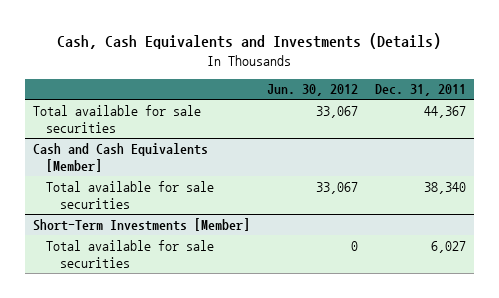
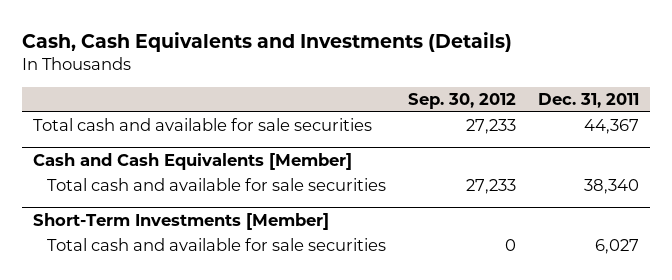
- | Jun. 30, 2012 | Dec. 31, 2011
+ | Sep. 30, 2012 | Dec. 31, 2011
- Total available for sale securities | 33,067 | 44,367
+ Total cash and available for sale securities | 27,233 | 44,367
@ Cash and Cash Equivalents [Member]
- Total available for sale securities | 33,067 | 38,340
+ Total cash and available for sale securities | 27,233 | 38,340
@ Short-Term Investments [Member]
- Total available for sale securities | 0 | 6,027
+ Total cash and available for sale securities | 0 | 6,027

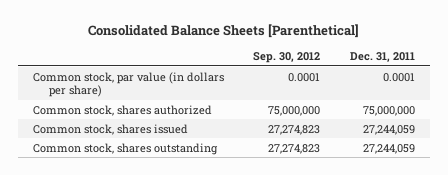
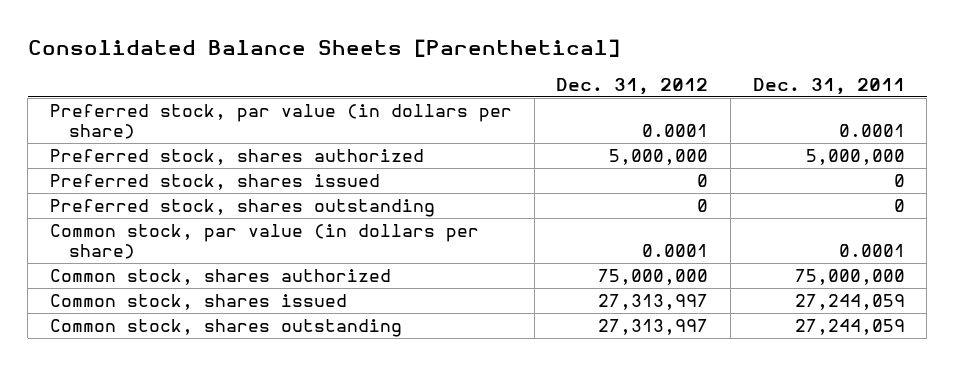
- | Sep. 30, 2012 | Dec. 31, 2011
+ | Dec. 31, 2012 | Dec. 31, 2011
+ Preferred stock, par value (in dollars per share) | 0.0001 | 0.0001
+ Preferred stock, shares authorized | 5,000,000 | 5,000,000
+ Preferred stock, shares issued | 0 | 0
+ Preferred stock, shares outstanding | 0 | 0

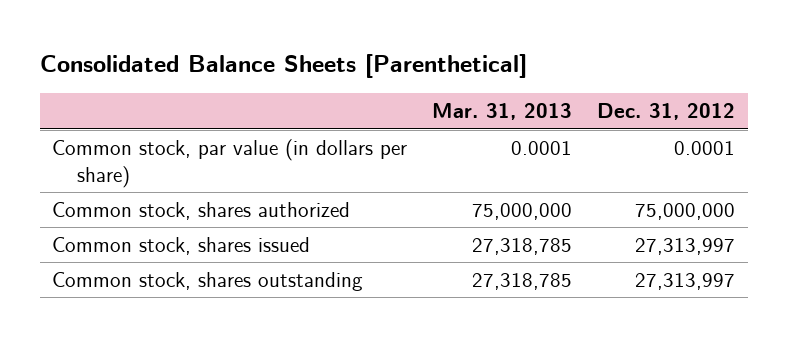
- | Dec. 31, 2012 | Dec. 31, 2011
+ | Mar. 31, 2013 | Dec. 31, 2012
- Preferred stock, par value (in dollars per share) | 0.0001 | 0.0001
- Preferred stock, shares authorized | 5,000,000 | 5,000,000
- Preferred stock, shares issued | 0 | 0
- Preferred stock, shares outstanding | 0 | 0

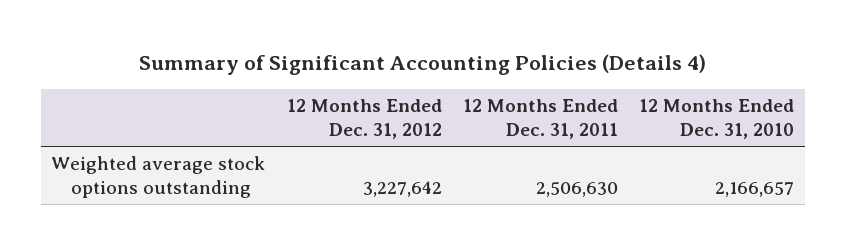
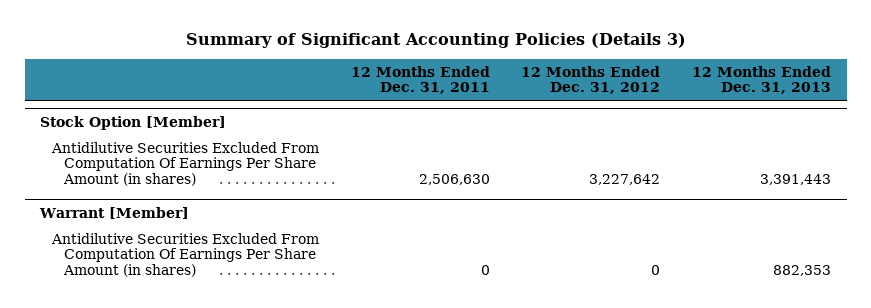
- Summary of Significant Accounting Policies (Details 4)
+ Summary of Significant Accounting Policies (Details 3)
- | 12 Months Ended Dec. 31, 2012 | 12 Months Ended Dec. 31, 2011 | 12 Months Ended Dec. 31, 2010
+ | 12 Months Ended Dec. 31, 2011 | 12 Months Ended Dec. 31, 2012 | 12 Months Ended Dec. 31, 2013
- Weighted average stock options outstanding | 3,227,642 | 2,506,630 | 2,166,657
+ Stock Option [Member]
+ Antidilutive Securities Excluded From Computation Of Earnings Per Share Amount (in shares) | 2,506,630 | 3,227,642 | 3,391,443
+ Warrant [Member]
+ Antidilutive Securities Excluded From Computation Of Earnings Per Share Amount (in shares) | 0 | 0 | 882,353

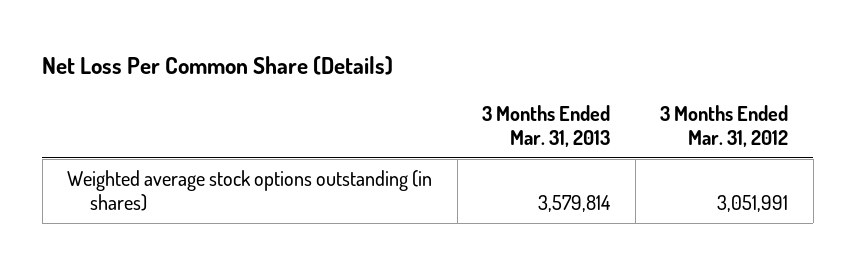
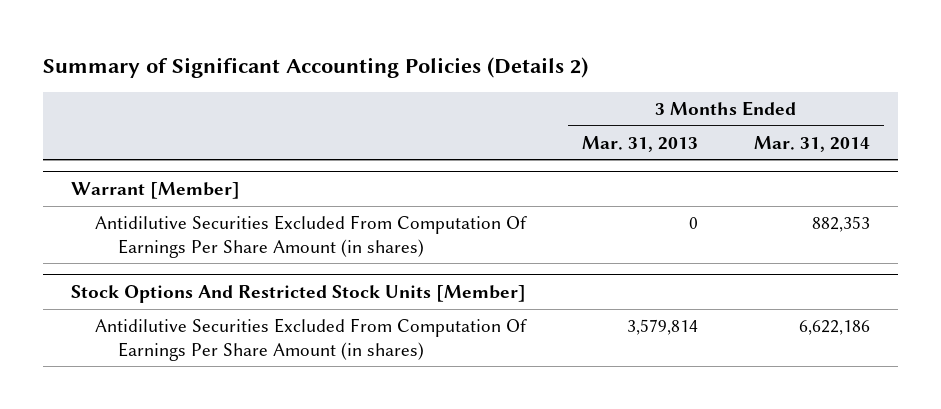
- Net Loss Per Common Share (Details)
+ Summary of Significant Accounting Policies (Details 2)
- | 3 Months Ended Mar. 31, 2013 | 3 Months Ended Mar. 31, 2012
+ | 3 Months Ended Mar. 31, 2013 | 3 Months Ended Mar. 31, 2014
- Weighted average stock options outstanding (in shares) | 3,579,814 | 3,051,991
+ Warrant [Member]
+ Antidilutive Securities Excluded From Computation Of Earnings Per Share Amount (in shares) | 0 | 882,353
+ Stock Options And Restricted Stock Units [Member]
+ Antidilutive Securities Excluded From Computation Of Earnings Per Share Amount (in shares) | 3,579,814 | 6,622,186

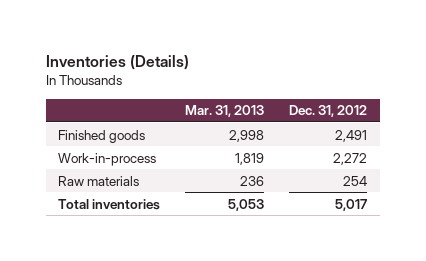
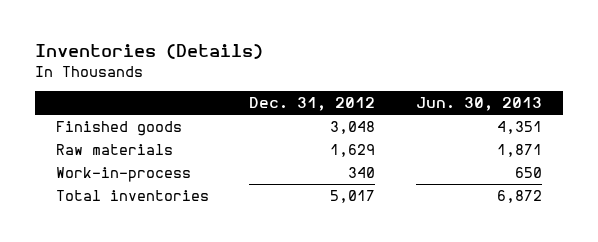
- | Mar. 31, 2013 | Dec. 31, 2012
+ | Dec. 31, 2012 | Jun. 30, 2013
- Finished goods | 2,998 | 2,491
- Work-in-process | 1,819 | 2,272
- Raw materials | 236 | 254
+ Finished goods | 3,048 | 4,351
+ Raw materials | 1,629 | 1,871
+ Work-in-process | 340 | 650

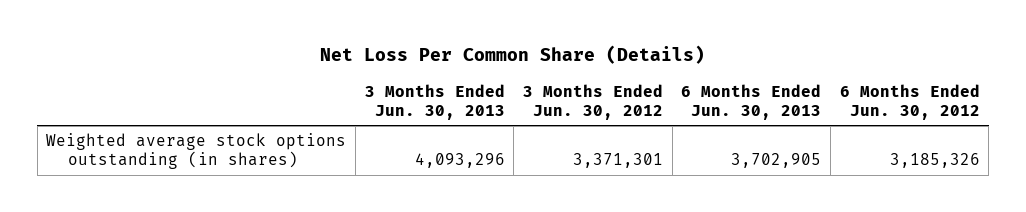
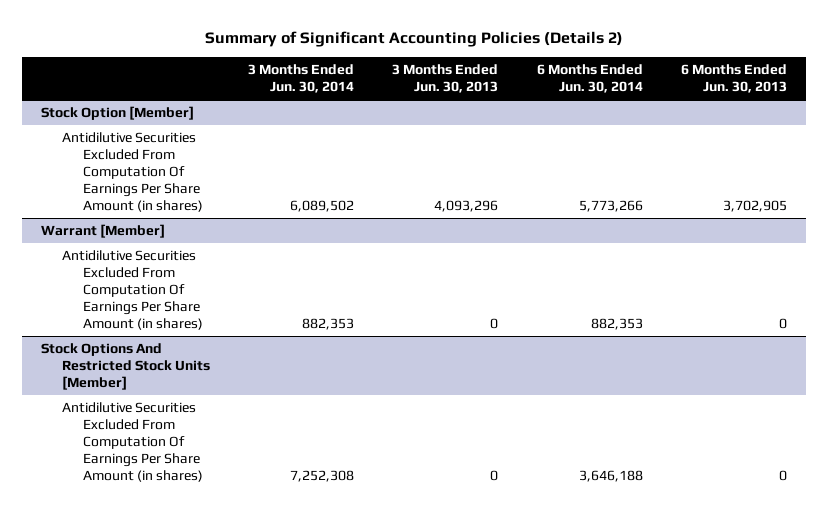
- Net Loss Per Common Share (Details)
+ Summary of Significant Accounting Policies (Details 2)
- | 3 Months Ended Jun. 30, 2013 | 3 Months Ended Jun. 30, 2012 | 6 Months Ended Jun. 30, 2013 | 6 Months Ended Jun. 30, 2012
+ | 3 Months Ended Jun. 30, 2014 | 3 Months Ended Jun. 30, 2013 | 6 Months Ended Jun. 30, 2014 | 6 Months Ended Jun. 30, 2013
- Weighted average stock options outstanding (in shares) | 4,093,296 | 3,371,301 | 3,702,905 | 3,185,326
+ Stock Option [Member]
+ Antidilutive Securities Excluded From Computation Of Earnings Per Share Amount (in shares) | 6,089,502 | 4,093,296 | 5,773,266 | 3,702,905
+ Warrant [Member]
+ Antidilutive Securities Excluded From Computation Of Earnings Per Share Amount (in shares) | 882,353 | 0 | 882,353 | 0
+ Stock Options And Restricted Stock Units [Member]
+ Antidilutive Securities Excluded From Computation Of Earnings Per Share Amount (in shares) | 7,252,308 | 0 | 3,646,188 | 0

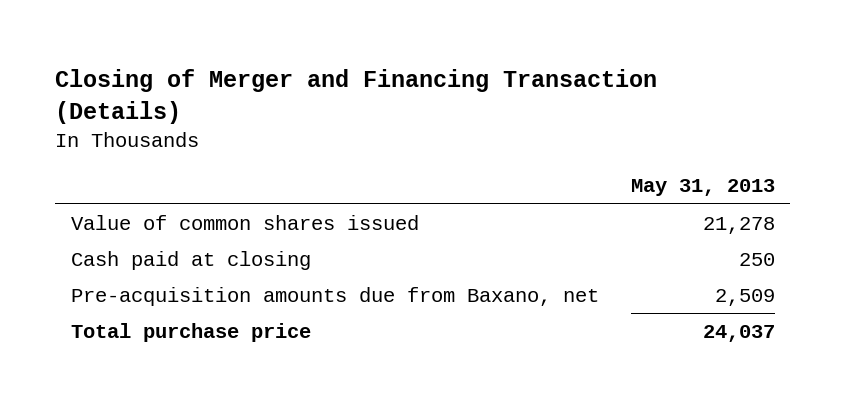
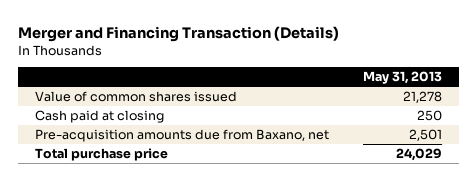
- Closing of Merger and Financing Transaction (Details)
+ Merger and Financing Transaction (Details)
- Pre-acquisition amounts due from Baxano, net | 2,509
- Total purchase price | 24,037
+ Pre-acquisition amounts due from Baxano, net | 2,501
+ Total purchase price | 24,029

